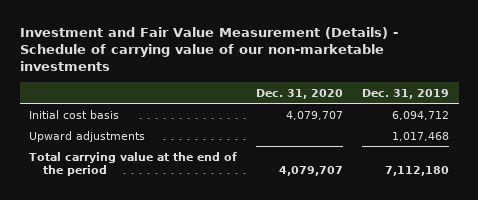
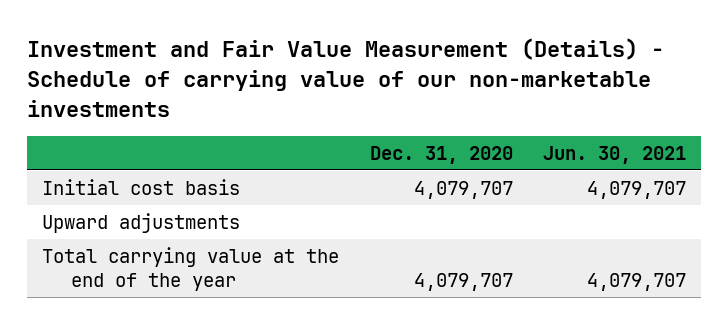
- | Dec. 31, 2020 | Dec. 31, 2019
+ | Dec. 31, 2020 | Jun. 30, 2021
- Total carrying value at the end of the period | 4,079,707 | 7,112,180
+ Total carrying value at the end of the year | 4,079,707 | 4,079,707

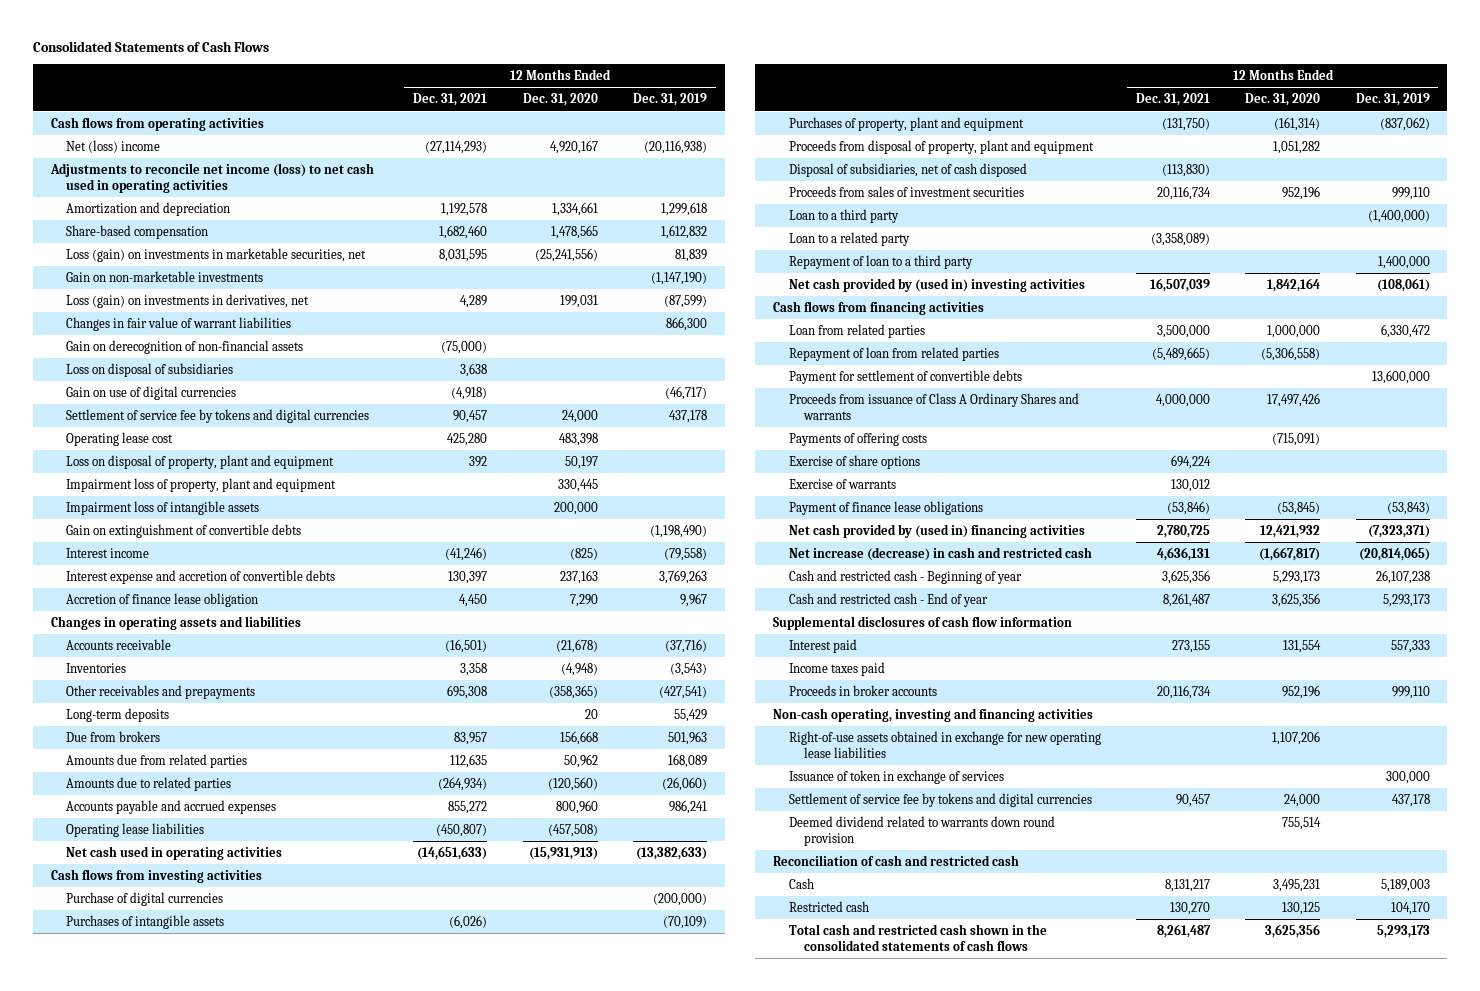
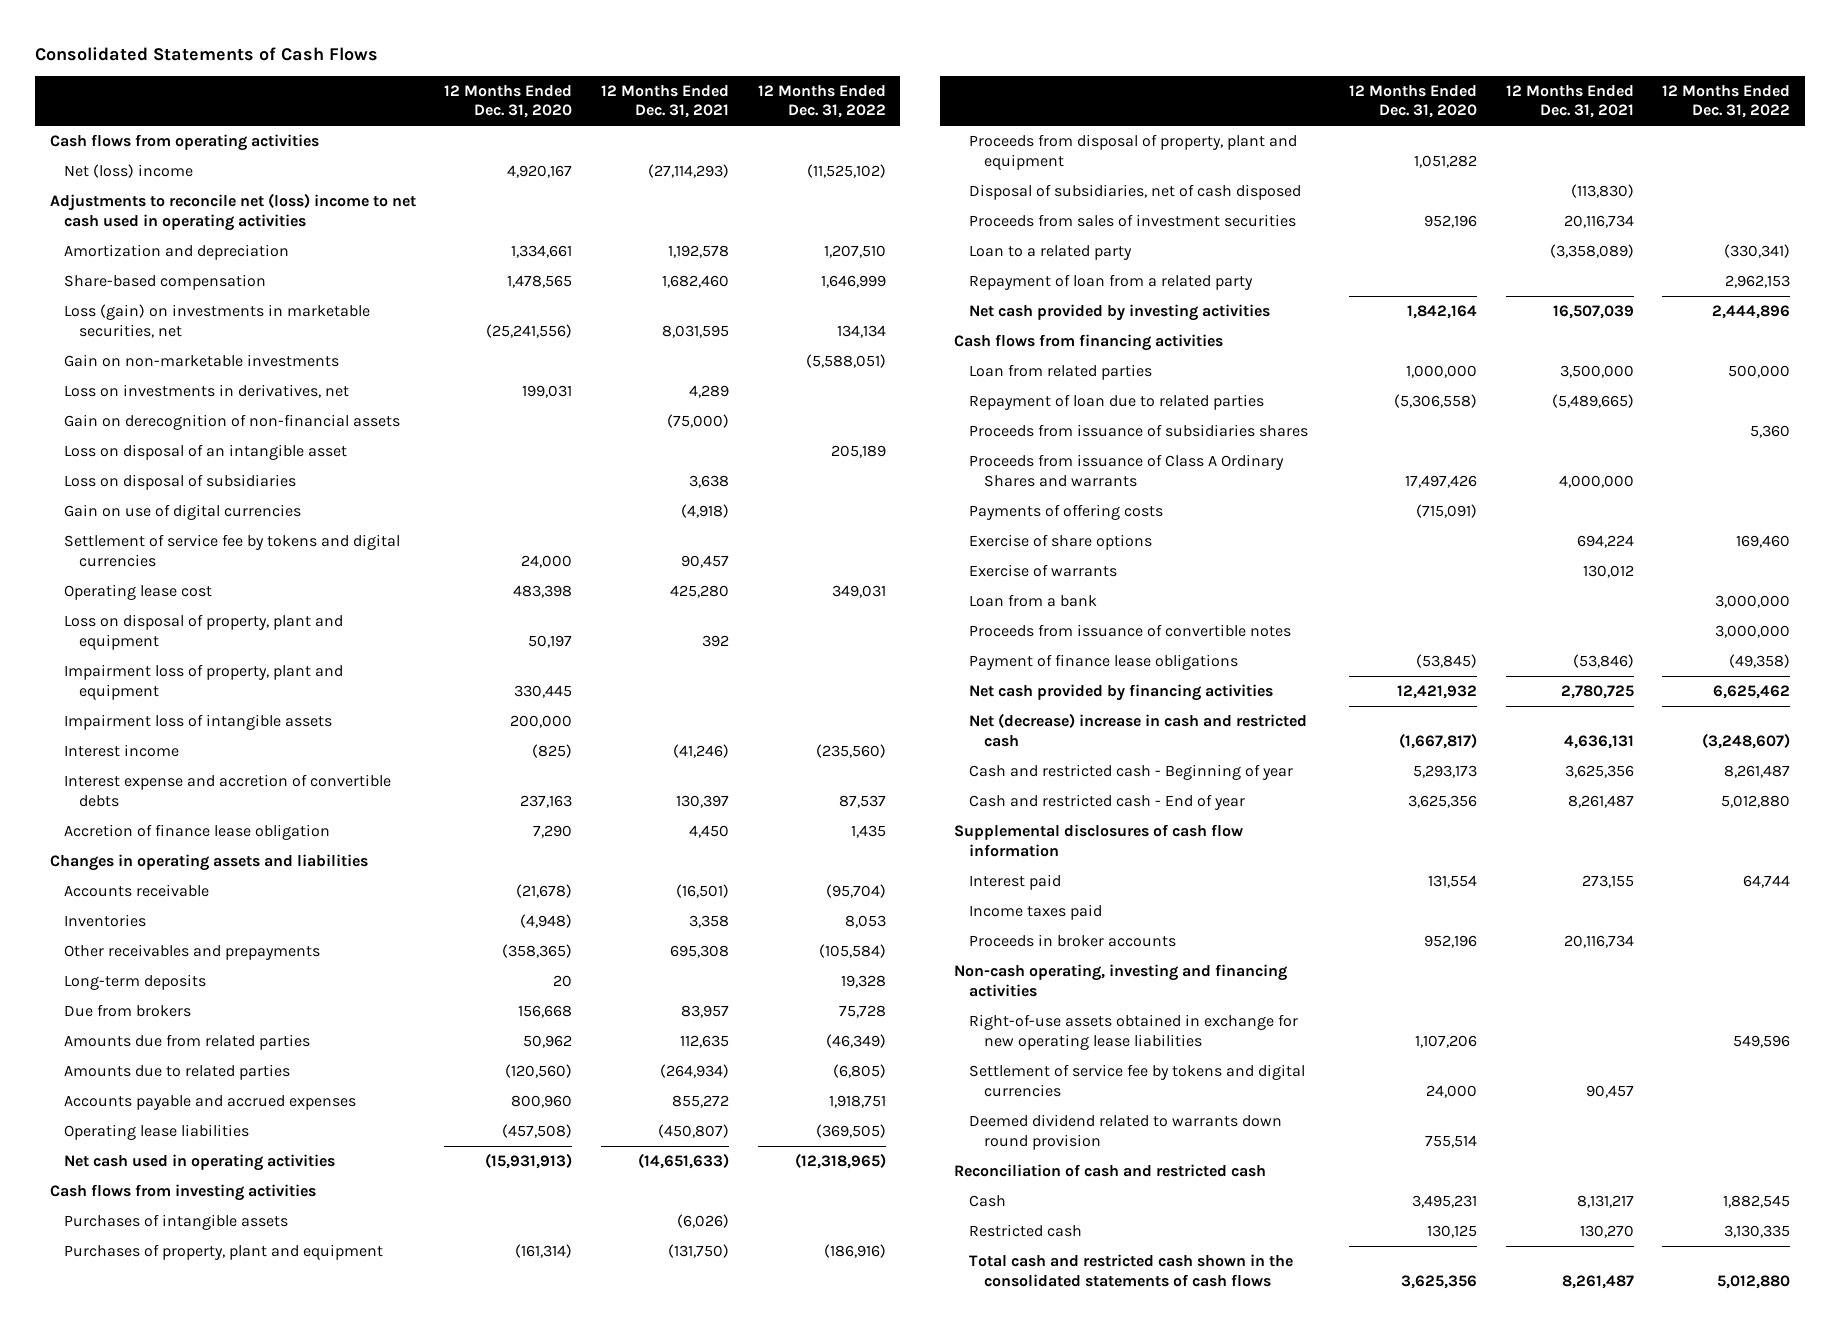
- | 12 Months Ended Dec. 31, 2021 | 12 Months Ended Dec. 31, 2020 | 12 Months Ended Dec. 31, 2019
+ | 12 Months Ended Dec. 31, 2020 | 12 Months Ended Dec. 31, 2021 | 12 Months Ended Dec. 31, 2022
- Adjustments to reconcile net income (loss) to net cash used in operating activities
+ Adjustments to reconcile net (loss) income to net cash used in operating activities
- Loss (gain) on investments in derivatives, net | 4,289 | 199,031 | (87,599)
- Changes in fair value of warrant liabilities | | | 866,300
+ Loss on investments in derivatives, net | 199,031 | 4,289 |
+ Loss on disposal of an intangible asset | | | 205,189
- Gain on extinguishment of convertible debts | | | (1,198,490)
- Purchase of digital currencies | | | (200,000)
- Loan to a third party | | | (1,400,000)
- Repayment of loan to a third party | | | 1,400,000
- Net cash provided by (used in) investing activities | 16,507,039 | 1,842,164 | (108,061)
+ Repayment of loan from a related party | | | 2,962,153
+ Net cash provided by investing activities | 1,842,164 | 16,507,039 | 2,444,896
- Repayment of loan from related parties | (5,489,665) | (5,306,558) |
- Payment for settlement of convertible debts | | | 13,600,000
+ Repayment of loan due to related parties | (5,306,558) | (5,489,665) |
+ Proceeds from issuance of subsidiaries shares | | | 5,360
+ Loan from a bank | | | 3,000,000
+ Proceeds from issuance of convertible notes | | | 3,000,000
- Net cash provided by (used in) financing activities | 2,780,725 | 12,421,932 | (7,323,371)
- Net increase (decrease) in cash and restricted cash | 4,636,131 | (1,667,817) | (20,814,065)
+ Net cash provided by financing activities | 12,421,932 | 2,780,725 | 6,625,462
+ Net (decrease) increase in cash and restricted cash | (1,667,817) | 4,636,131 | (3,248,607)
- Issuance of token in exchange of services | | | 300,000

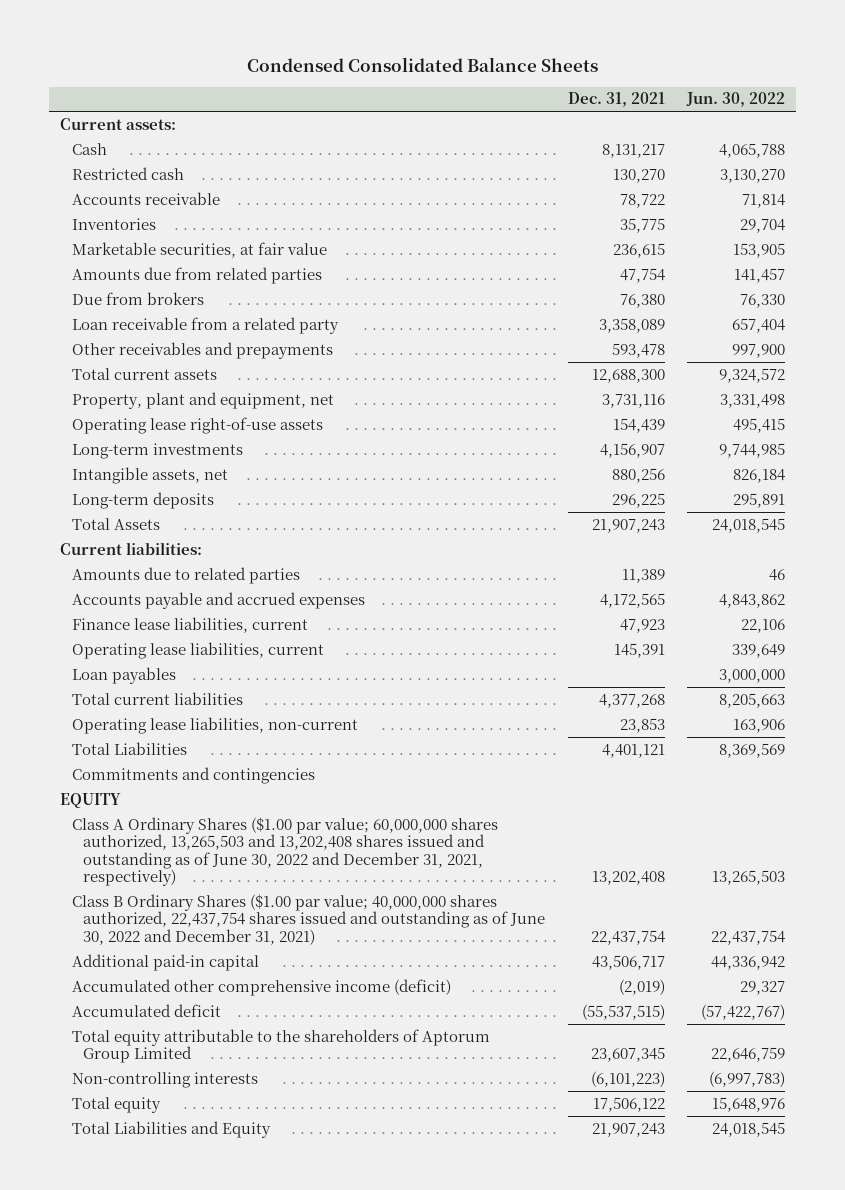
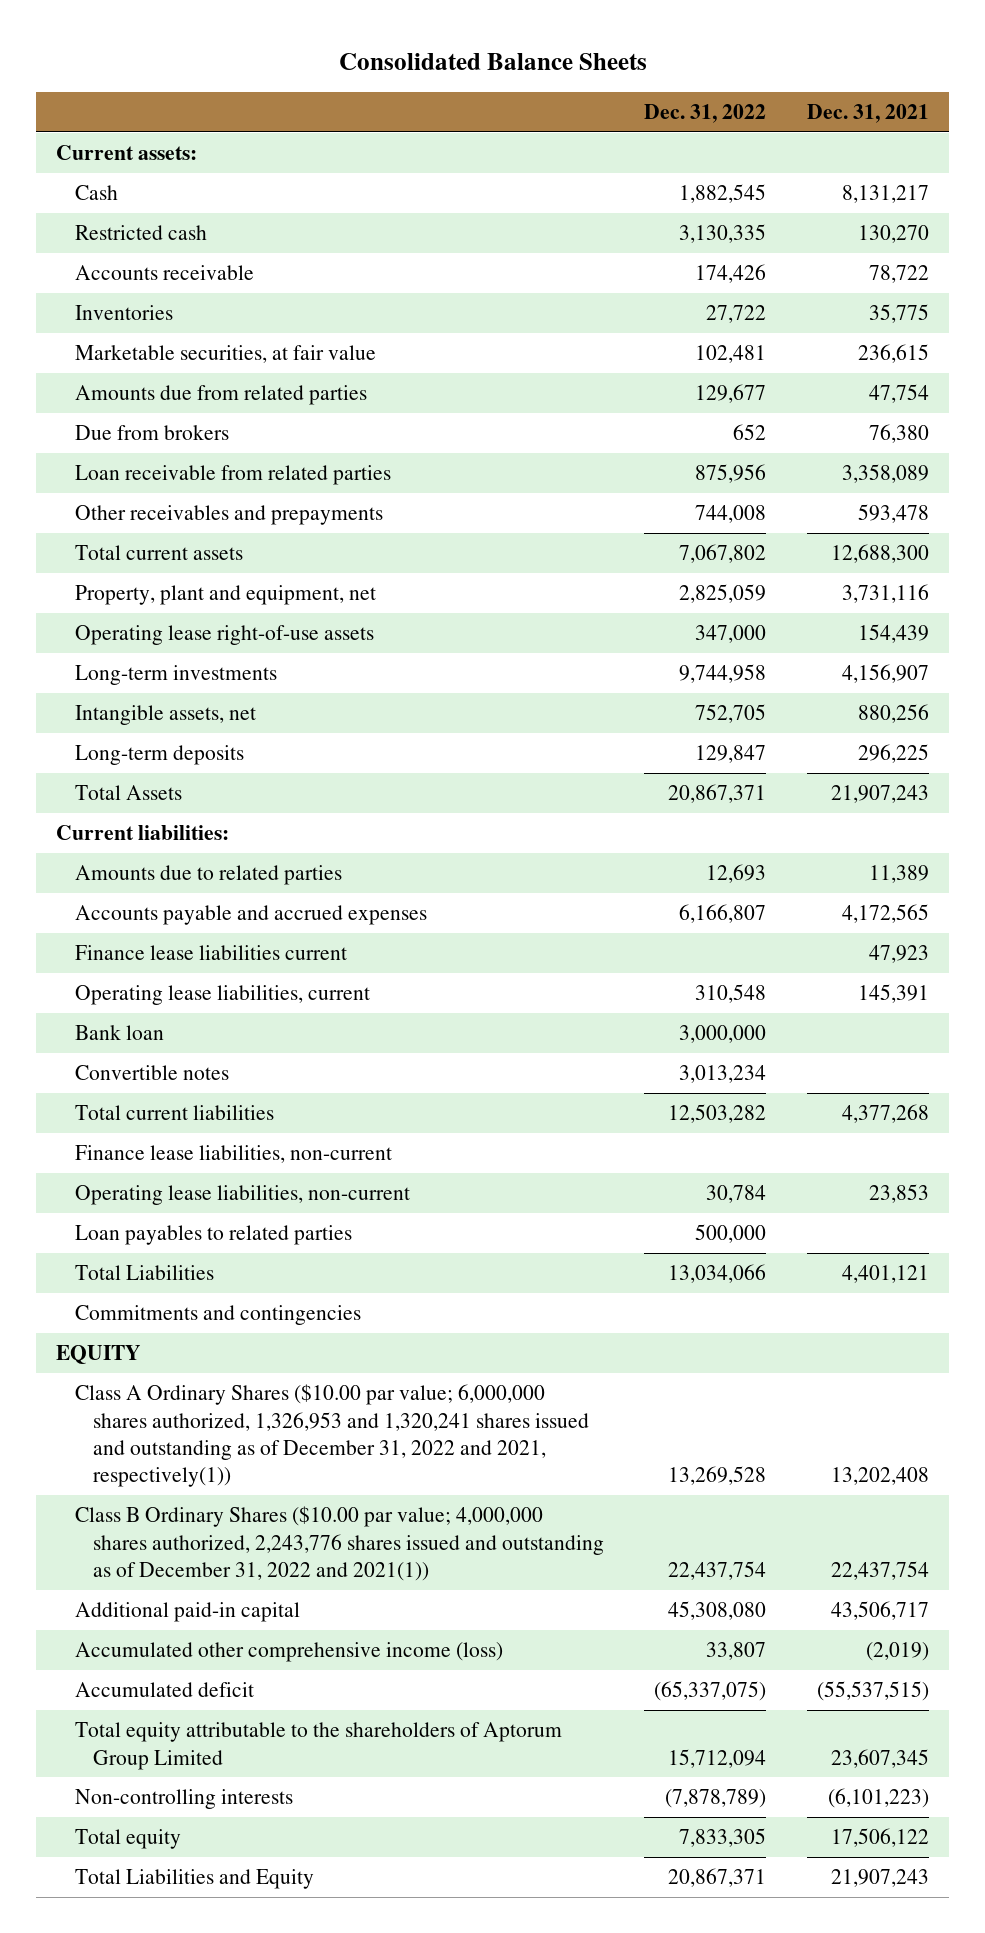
- Condensed Consolidated Balance Sheets
+ Consolidated Balance Sheets
- | Dec. 31, 2021 | Jun. 30, 2022
+ | Dec. 31, 2022 | Dec. 31, 2021
- Loan receivable from a related party | 3,358,089 | 657,404
+ Loan receivable from related parties | 875,956 | 3,358,089
- Finance lease liabilities, current | 47,923 | 22,106
+ Finance lease liabilities current | | 47,923
- Loan payables | | 3,000,000
+ Bank loan | 3,000,000 |
+ Convertible notes | 3,013,234 |
+ Finance lease liabilities, non-current
+ Loan payables to related parties | 500,000 |
- Class A Ordinary Shares ($1.00 par value; 60,000,000 shares authorized, 13,265,503 and 13,202,408 shares issued and outstanding as of June 30, 2022 and December 31, 2021, respectively) | 13,202,408 | 13,265,503
- Class B Ordinary Shares ($1.00 par value; 40,000,000 shares authorized, 22,437,754 shares issued and outstanding as of June 30, 2022 and December 31, 2021) | 22,437,754 | 22,437,754
+ Class A Ordinary Shares ($10.00 par value; 6,000,000 shares authorized, 1,326,953 and 1,320,241 shares issued and outstanding as of December 31, 2022 and 2021, respectively(1)) | 13,269,528 | 13,202,408
+ Class B Ordinary Shares ($10.00 par value; 4,000,000 shares authorized, 2,243,776 shares issued and outstanding as of December 31, 2022 and 2021(1)) | 22,437,754 | 22,437,754
- Accumulated other comprehensive income (deficit) | (2,019) | 29,327
+ Accumulated other comprehensive income (loss) | 33,807 | (2,019)

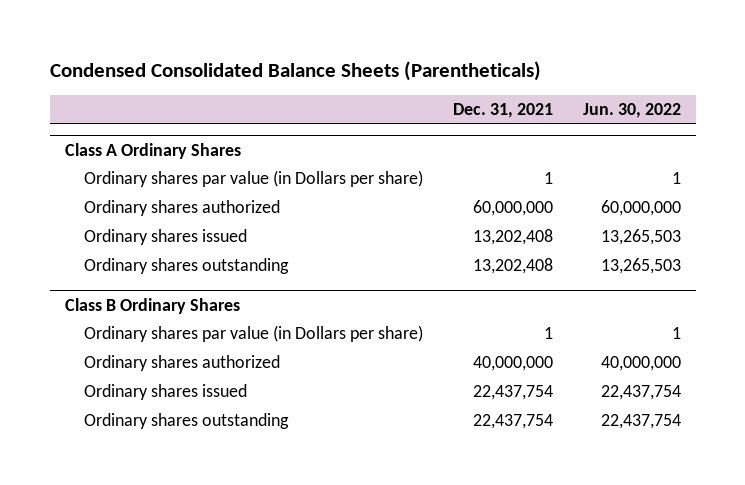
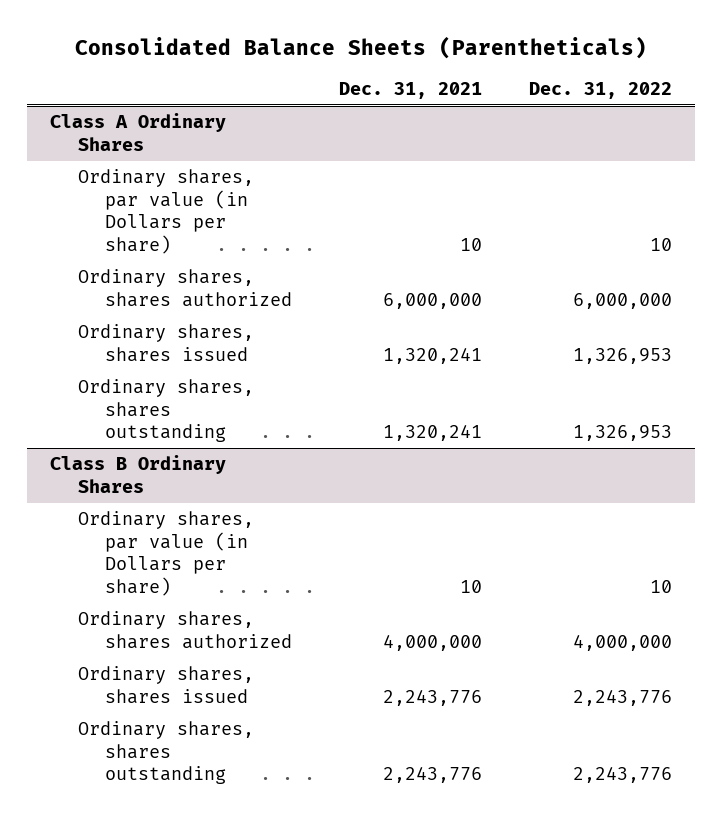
- Condensed Consolidated Balance Sheets (Parentheticals)
+ Consolidated Balance Sheets (Parentheticals)
- | Dec. 31, 2021 | Jun. 30, 2022
+ | Dec. 31, 2021 | Dec. 31, 2022
@ Class A Ordinary Shares
- Ordinary shares par value (in Dollars per share) | 1 | 1
- Ordinary shares authorized | 60,000,000 | 60,000,000
- Ordinary shares issued | 13,202,408 | 13,265,503
- Ordinary shares outstanding | 13,202,408 | 13,265,503
+ Ordinary shares, par value (in Dollars per share) | 10 | 10
+ Ordinary shares, shares authorized | 6,000,000 | 6,000,000
+ Ordinary shares, shares issued | 1,320,241 | 1,326,953
+ Ordinary shares, shares outstanding | 1,320,241 | 1,326,953
@ Class B Ordinary Shares
- Ordinary shares par value (in Dollars per share) | 1 | 1
- Ordinary shares authorized | 40,000,000 | 40,000,000
- Ordinary shares issued | 22,437,754 | 22,437,754
- Ordinary shares outstanding | 22,437,754 | 22,437,754
+ Ordinary shares, par value (in Dollars per share) | 10 | 10
+ Ordinary shares, shares authorized | 4,000,000 | 4,000,000
+ Ordinary shares, shares issued | 2,243,776 | 2,243,776
+ Ordinary shares, shares outstanding | 2,243,776 | 2,243,776

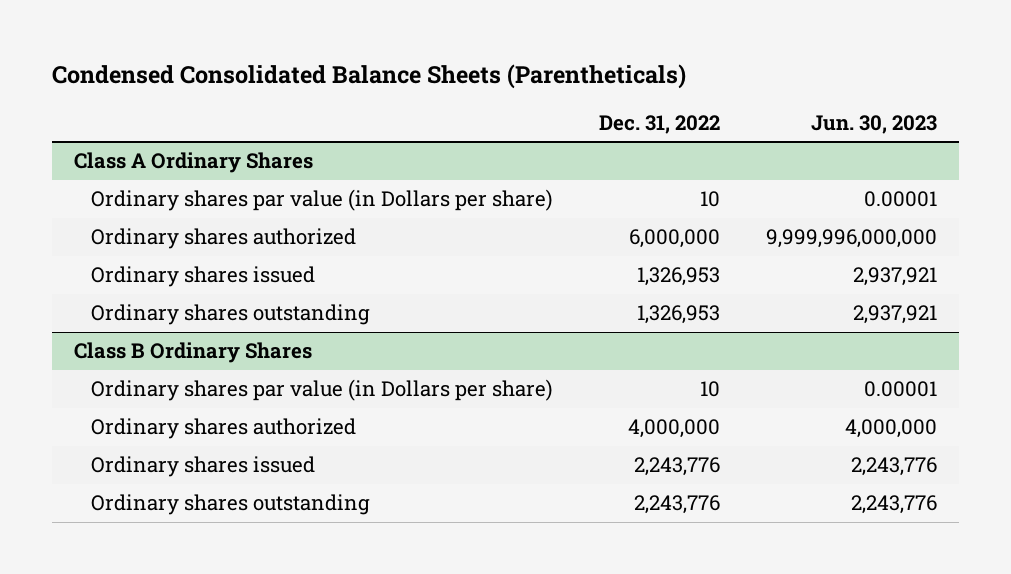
- Consolidated Balance Sheets (Parentheticals)
+ Condensed Consolidated Balance Sheets (Parentheticals)
- | Dec. 31, 2021 | Dec. 31, 2022
+ | Dec. 31, 2022 | Jun. 30, 2023
@ Class A Ordinary Shares
- Ordinary shares, par value (in Dollars per share) | 10 | 10
- Ordinary shares, shares authorized | 6,000,000 | 6,000,000
- Ordinary shares, shares issued | 1,320,241 | 1,326,953
- Ordinary shares, shares outstanding | 1,320,241 | 1,326,953
+ Ordinary shares par value (in Dollars per share) | 10 | 0.00001
+ Ordinary shares authorized | 6,000,000 | 9,999,996,000,000
+ Ordinary shares issued | 1,326,953 | 2,937,921
+ Ordinary shares outstanding | 1,326,953 | 2,937,921
@ Class B Ordinary Shares
- Ordinary shares, par value (in Dollars per share) | 10 | 10
- Ordinary shares, shares authorized | 4,000,000 | 4,000,000
- Ordinary shares, shares issued | 2,243,776 | 2,243,776
- Ordinary shares, shares outstanding | 2,243,776 | 2,243,776
+ Ordinary shares par value (in Dollars per share) | 10 | 0.00001
+ Ordinary shares authorized | 4,000,000 | 4,000,000
+ Ordinary shares issued | 2,243,776 | 2,243,776
+ Ordinary shares outstanding | 2,243,776 | 2,243,776

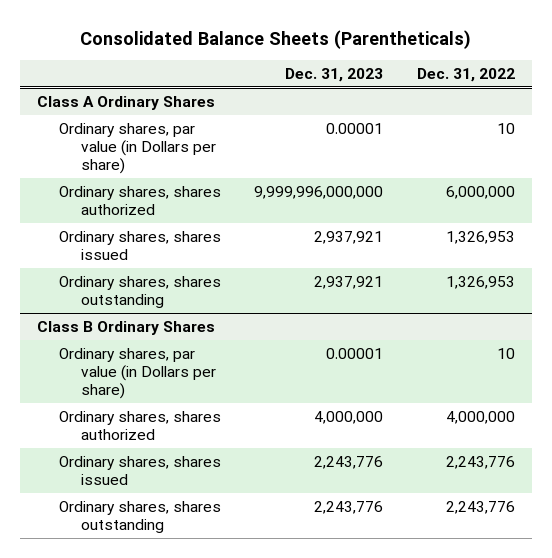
- Condensed Consolidated Balance Sheets (Parentheticals)
+ Consolidated Balance Sheets (Parentheticals)
- | Dec. 31, 2022 | Jun. 30, 2023
+ | Dec. 31, 2023 | Dec. 31, 2022
@ Class A Ordinary Shares
- Ordinary shares par value (in Dollars per share) | 10 | 0.00001
- Ordinary shares authorized | 6,000,000 | 9,999,996,000,000
- Ordinary shares issued | 1,326,953 | 2,937,921
- Ordinary shares outstanding | 1,326,953 | 2,937,921
+ Ordinary shares, par value (in Dollars per share) | 0.00001 | 10
+ Ordinary shares, shares authorized | 9,999,996,000,000 | 6,000,000
+ Ordinary shares, shares issued | 2,937,921 | 1,326,953
+ Ordinary shares, shares outstanding | 2,937,921 | 1,326,953
@ Class B Ordinary Shares
- Ordinary shares par value (in Dollars per share) | 10 | 0.00001
- Ordinary shares authorized | 4,000,000 | 4,000,000
- Ordinary shares issued | 2,243,776 | 2,243,776
- Ordinary shares outstanding | 2,243,776 | 2,243,776
+ Ordinary shares, par value (in Dollars per share) | 0.00001 | 10
+ Ordinary shares, shares authorized | 4,000,000 | 4,000,000
+ Ordinary shares, shares issued | 2,243,776 | 2,243,776
+ Ordinary shares, shares outstanding | 2,243,776 | 2,243,776

